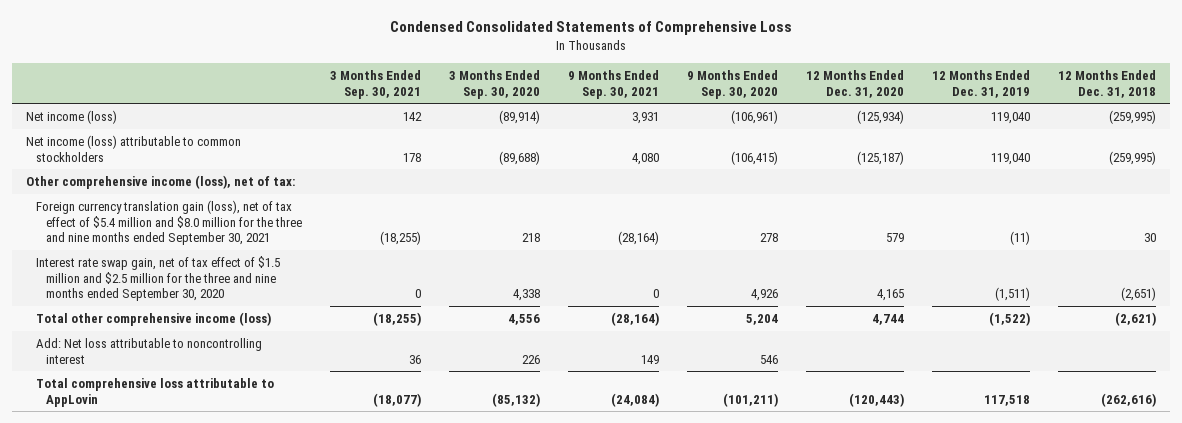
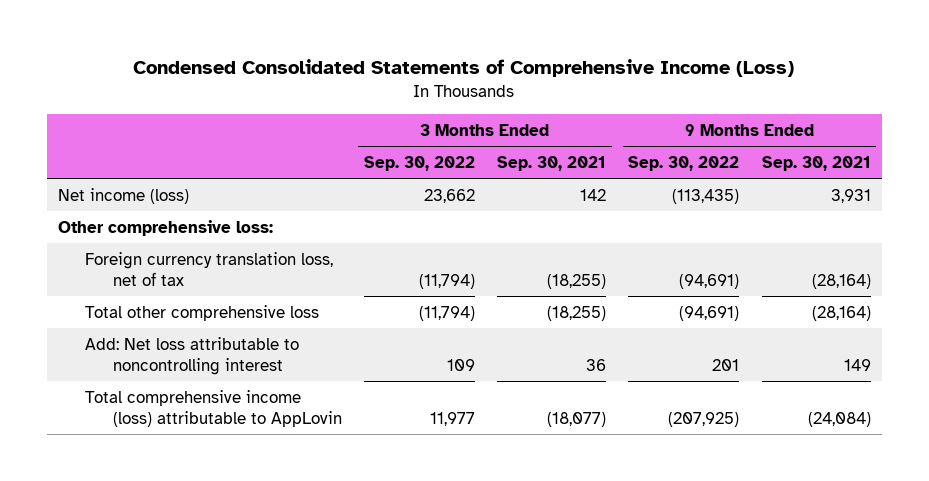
- Condensed Consolidated Statements of Comprehensive Loss
+ Condensed Consolidated Statements of Comprehensive Income (Loss)
- | 3 Months Ended Sep. 30, 2021 | 3 Months Ended Sep. 30, 2020 | 9 Months Ended Sep. 30, 2021 | 9 Months Ended Sep. 30, 2020 | 12 Months Ended Dec. 31, 2020 | 12 Months Ended Dec. 31, 2019 | 12 Months Ended Dec. 31, 2018
+ | 3 Months Ended Sep. 30, 2022 | 3 Months Ended Sep. 30, 2021 | 9 Months Ended Sep. 30, 2022 | 9 Months Ended Sep. 30, 2021
- Net income (loss) attributable to common stockholders | 178 | (89,688) | 4,080 | (106,415) | (125,187) | 119,040 | (259,995)
- Other comprehensive income (loss), net of tax:
- Foreign currency translation gain (loss), net of tax effect of $5.4 million and $8.0 million for the three and nine months ended September 30, 2021 | (18,255) | 218 | (28,164) | 278 | 579 | (11) | 30
- Interest rate swap gain, net of tax effect of $1.5 million and $2.5 million for the three and nine months ended September 30, 2020 | 0 | 4,338 | 0 | 4,926 | 4,165 | (1,511) | (2,651)
- Total other comprehensive income (loss) | (18,255) | 4,556 | (28,164) | 5,204 | 4,744 | (1,522) | (2,621)
+ Other comprehensive loss:
+ Foreign currency translation loss, net of tax | (11,794) | (18,255) | (94,691) | (28,164)
+ Total other comprehensive loss | (11,794) | (18,255) | (94,691) | (28,164)
- Total comprehensive loss attributable to AppLovin | (18,077) | (85,132) | (24,084) | (101,211) | (120,443) | 117,518 | (262,616)
+ Total comprehensive income (loss) attributable to AppLovin | 11,977 | (18,077) | (207,925) | (24,084)

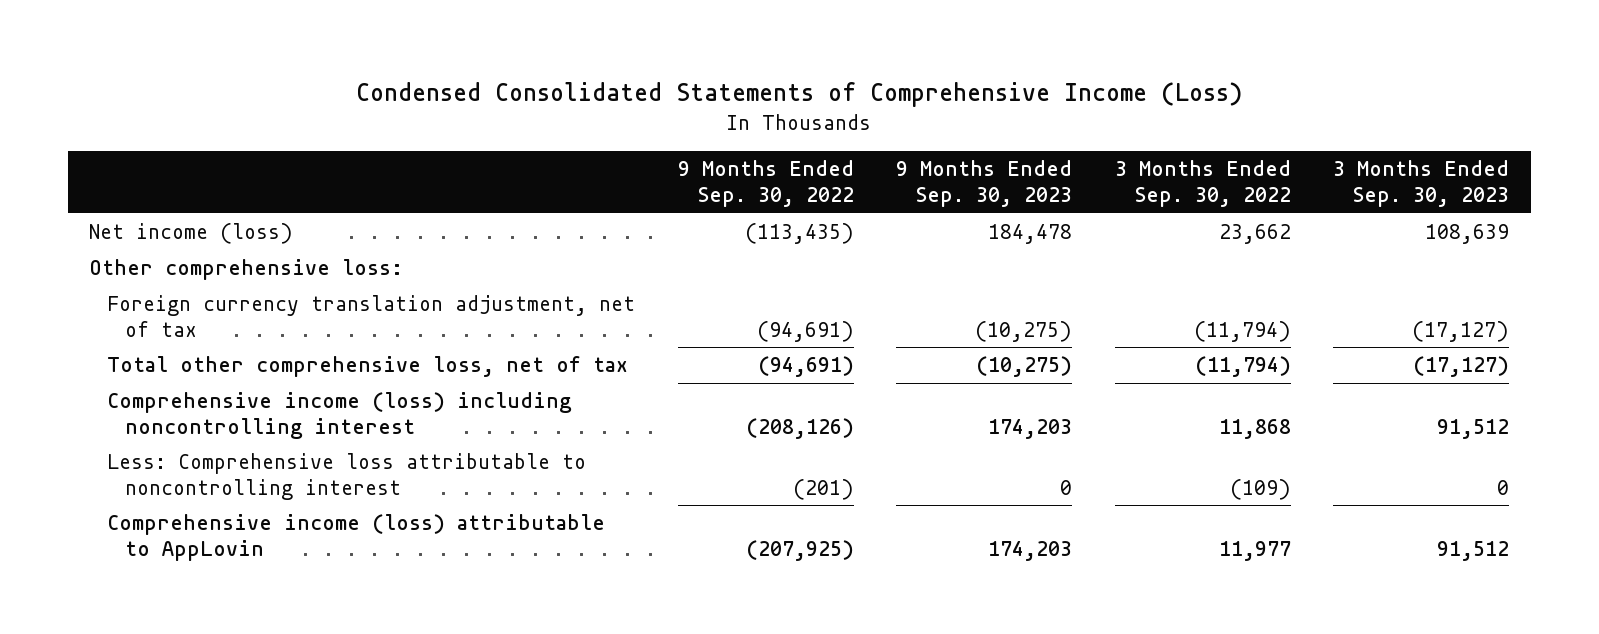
- | 3 Months Ended Sep. 30, 2022 | 3 Months Ended Sep. 30, 2021 | 9 Months Ended Sep. 30, 2022 | 9 Months Ended Sep. 30, 2021
+ | 9 Months Ended Sep. 30, 2022 | 9 Months Ended Sep. 30, 2023 | 3 Months Ended Sep. 30, 2022 | 3 Months Ended Sep. 30, 2023
- Foreign currency translation loss, net of tax | (11,794) | (18,255) | (94,691) | (28,164)
- Total other comprehensive loss | (11,794) | (18,255) | (94,691) | (28,164)
- Add: Net loss attributable to noncontrolling interest | 109 | 36 | 201 | 149
- Total comprehensive income (loss) attributable to AppLovin | 11,977 | (18,077) | (207,925) | (24,084)
+ Foreign currency translation adjustment, net of tax | (94,691) | (10,275) | (11,794) | (17,127)
+ Total other comprehensive loss, net of tax | (94,691) | (10,275) | (11,794) | (17,127)
+ Comprehensive income (loss) including noncontrolling interest | (208,126) | 174,203 | 11,868 | 91,512
+ Less: Comprehensive loss attributable to noncontrolling interest | (201) | 0 | (109) | 0
+ Comprehensive income (loss) attributable to AppLovin | (207,925) | 174,203 | 11,977 | 91,512

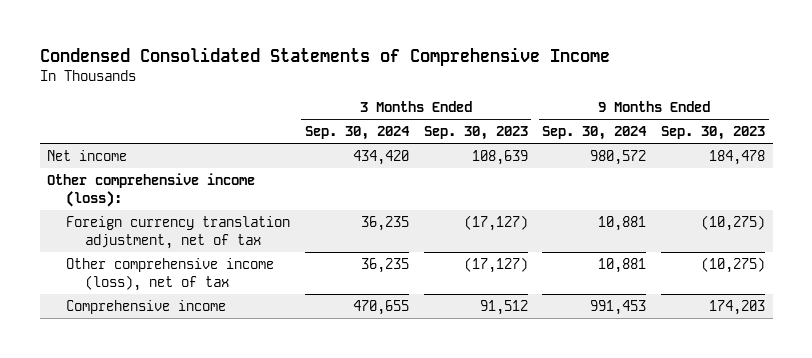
- Condensed Consolidated Statements of Comprehensive Income (Loss)
+ Condensed Consolidated Statements of Comprehensive Income
- | 9 Months Ended Sep. 30, 2022 | 9 Months Ended Sep. 30, 2023 | 3 Months Ended Sep. 30, 2022 | 3 Months Ended Sep. 30, 2023
+ | 3 Months Ended Sep. 30, 2024 | 3 Months Ended Sep. 30, 2023 | 9 Months Ended Sep. 30, 2024 | 9 Months Ended Sep. 30, 2023
- Net income (loss) | (113,435) | 184,478 | 23,662 | 108,639
- Other comprehensive loss:
+ Net income | 434,420 | 108,639 | 980,572 | 184,478
+ Other comprehensive income (loss):
- Total other comprehensive loss, net of tax | (94,691) | (10,275) | (11,794) | (17,127)
- Comprehensive income (loss) including noncontrolling interest | (208,126) | 174,203 | 11,868 | 91,512
- Less: Comprehensive loss attributable to noncontrolling interest | (201) | 0 | (109) | 0
- Comprehensive income (loss) attributable to AppLovin | (207,925) | 174,203 | 11,977 | 91,512
+ Other comprehensive income (loss), net of tax | 36,235 | (17,127) | 10,881 | (10,275)
+ Comprehensive income | 470,655 | 91,512 | 991,453 | 174,203

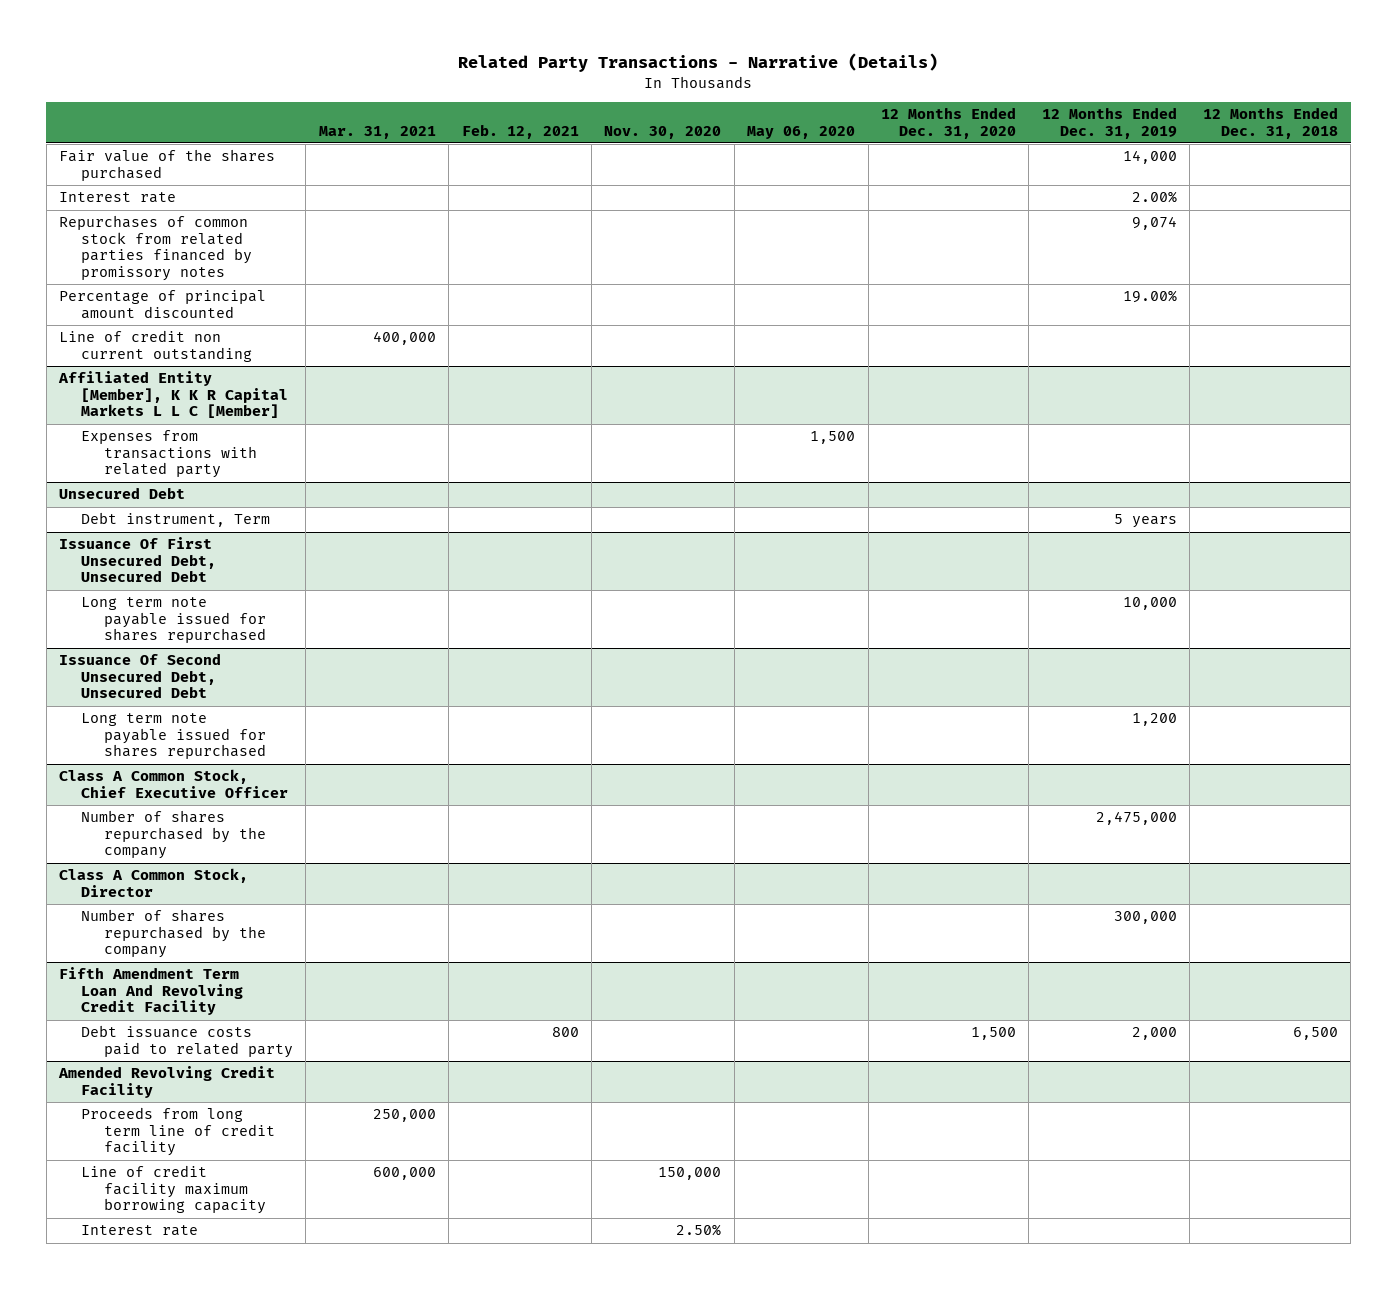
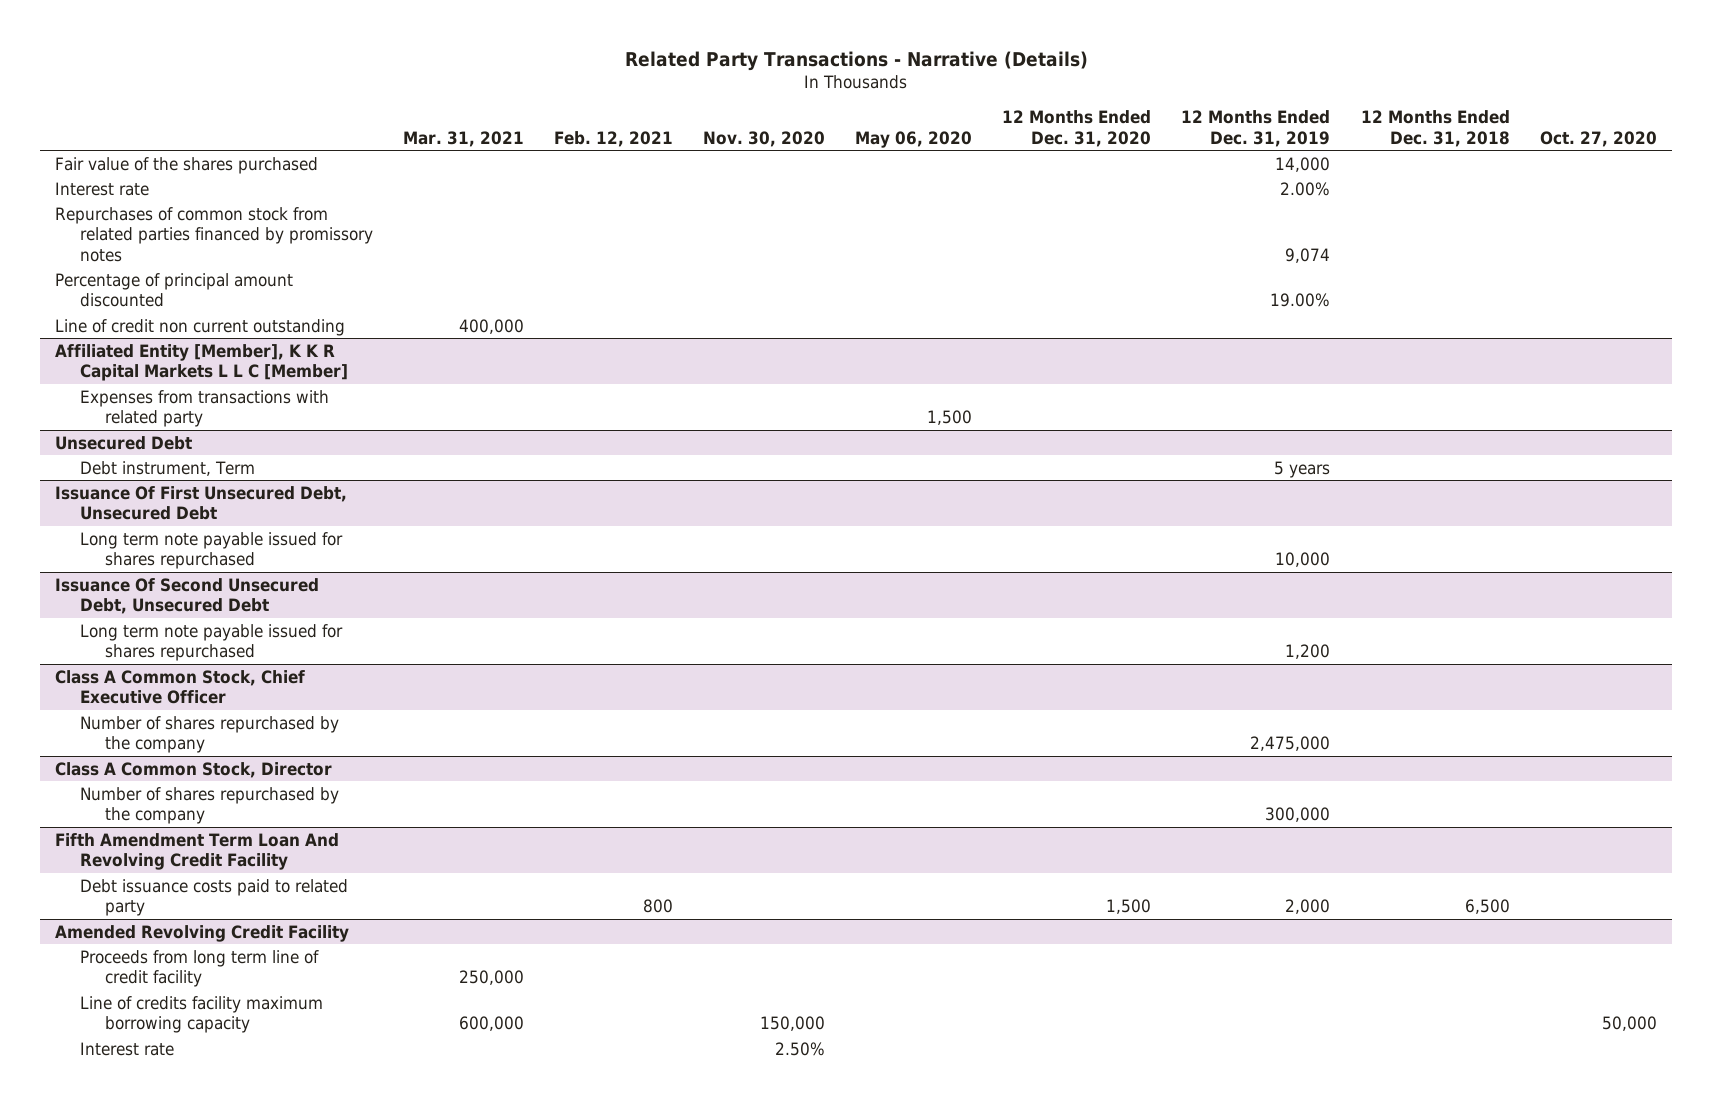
- | Mar. 31, 2021 | Feb. 12, 2021 | Nov. 30, 2020 | May 06, 2020 | 12 Months Ended Dec. 31, 2020 | 12 Months Ended Dec. 31, 2019 | 12 Months Ended Dec. 31, 2018
+ | Mar. 31, 2021 | Feb. 12, 2021 | Nov. 30, 2020 | May 06, 2020 | 12 Months Ended Dec. 31, 2020 | 12 Months Ended Dec. 31, 2019 | 12 Months Ended Dec. 31, 2018 | Oct. 27, 2020
@ Amended Revolving Credit Facility
- Line of credit facility maximum borrowing capacity | 600,000 | | 150,000 | | | |
+ Line of credits facility maximum borrowing capacity | 600,000 | | 150,000 | | | | | 50,000

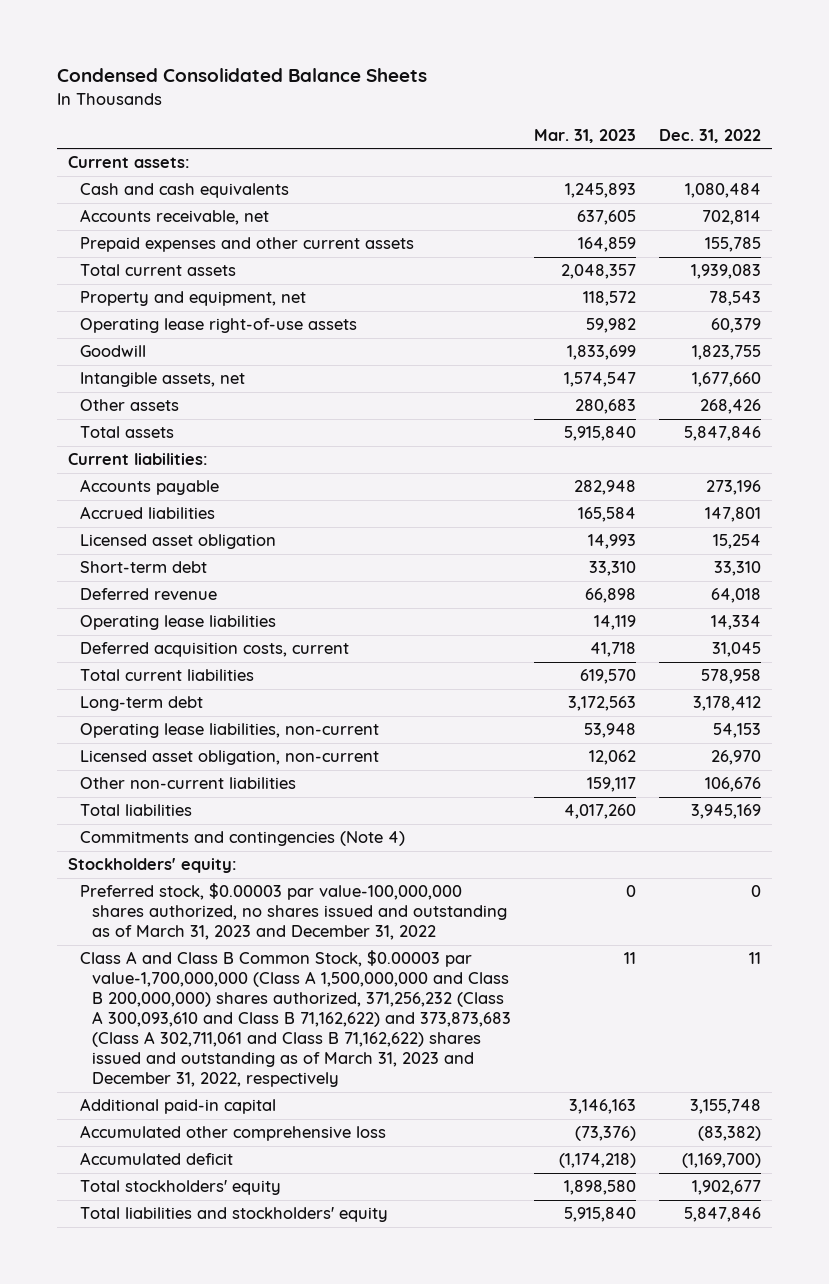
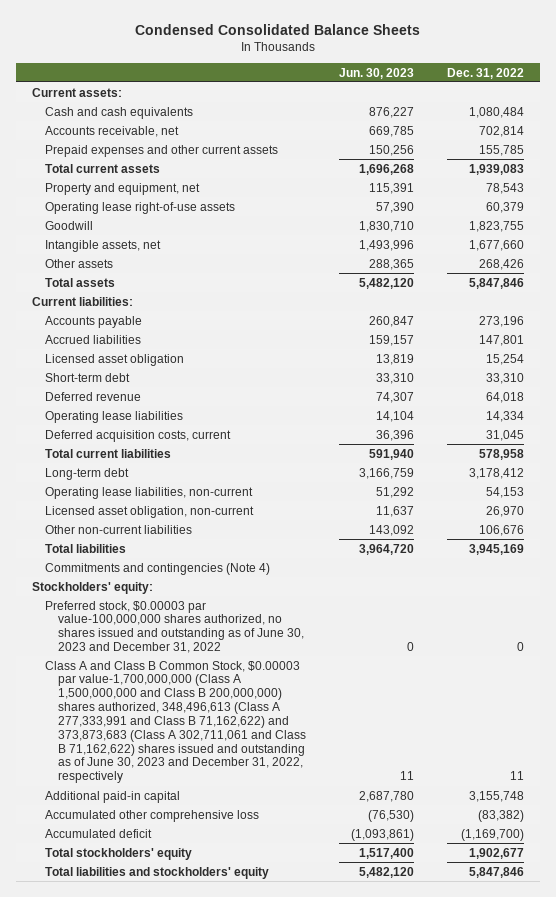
- | Mar. 31, 2023 | Dec. 31, 2022
+ | Jun. 30, 2023 | Dec. 31, 2022
- Preferred stock, $0.00003 par value-100,000,000 shares authorized, no shares issued and outstanding as of March 31, 2023 and December 31, 2022 | 0 | 0
- Class A and Class B Common Stock, $0.00003 par value-1,700,000,000 (Class A 1,500,000,000 and Class B 200,000,000) shares authorized, 371,256,232 (Class A 300,093,610 and Class B 71,162,622) and 373,873,683 (Class A 302,711,061 and Class B 71,162,622) shares issued and outstanding as of March 31, 2023 and December 31, 2022, respectively | 11 | 11
+ Preferred stock, $0.00003 par value-100,000,000 shares authorized, no shares issued and outstanding as of June 30, 2023 and December 31, 2022 | 0 | 0
+ Class A and Class B Common Stock, $0.00003 par value-1,700,000,000 (Class A 1,500,000,000 and Class B 200,000,000) shares authorized, 348,496,613 (Class A 277,333,991 and Class B 71,162,622) and 373,873,683 (Class A 302,711,061 and Class B 71,162,622) shares issued and outstanding as of June 30, 2023 and December 31, 2022, respectively | 11 | 11

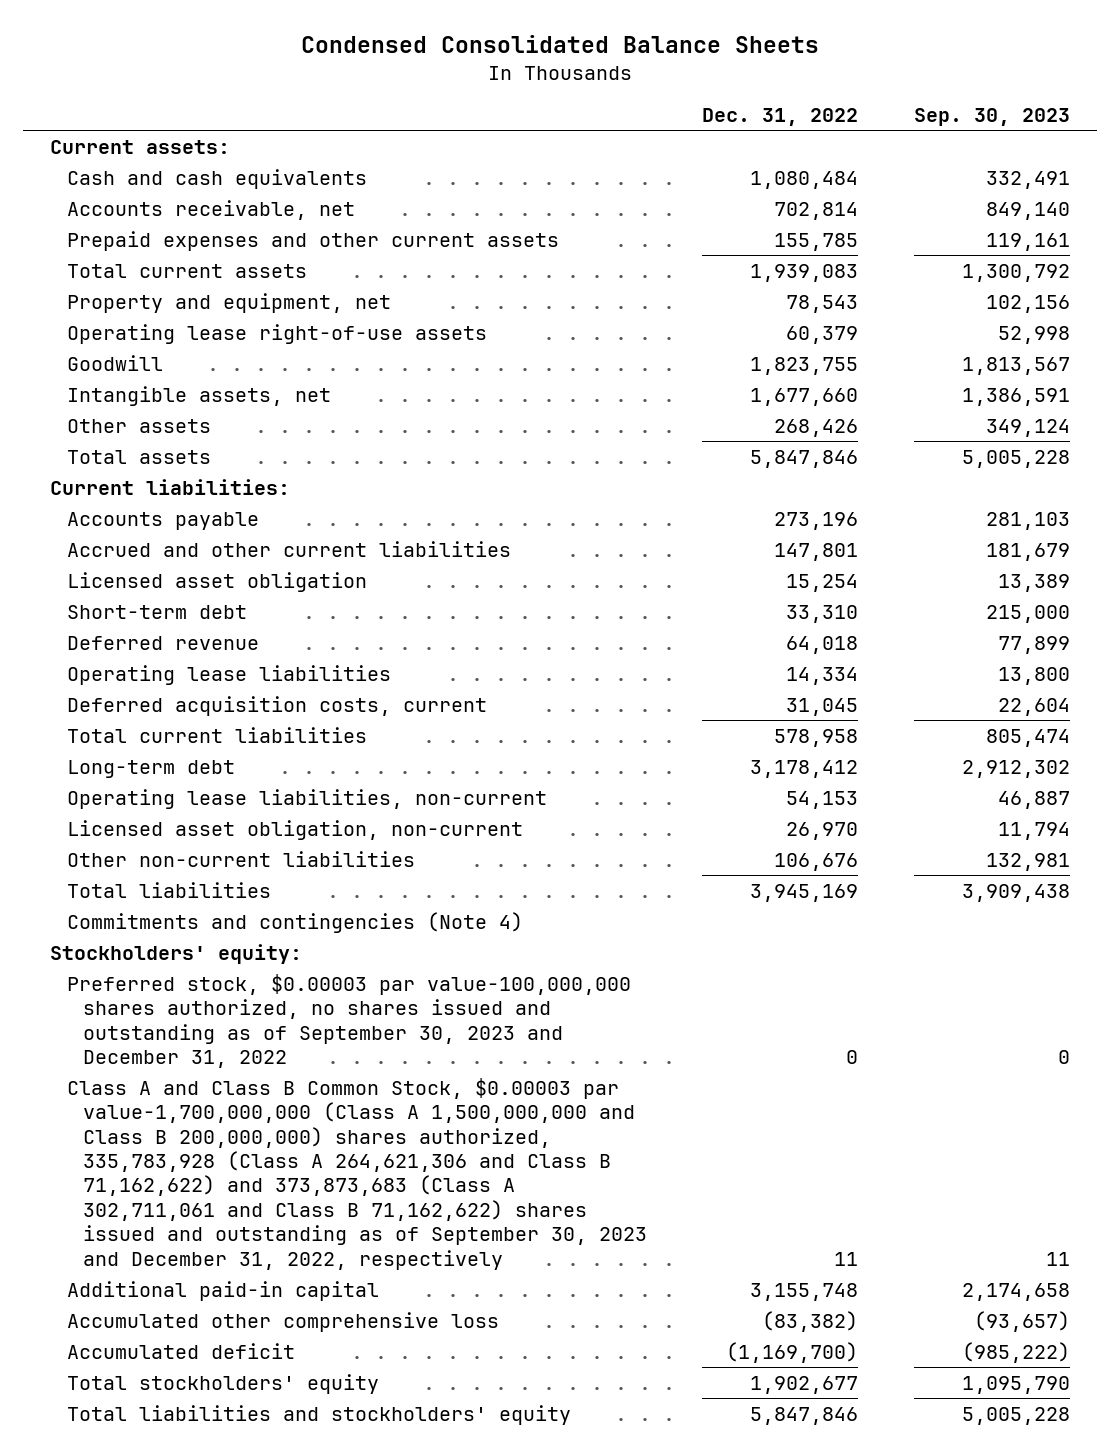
- | Jun. 30, 2023 | Dec. 31, 2022
+ | Dec. 31, 2022 | Sep. 30, 2023
- Accrued liabilities | 159,157 | 147,801
+ Accrued and other current liabilities | 147,801 | 181,679
- Preferred stock, $0.00003 par value-100,000,000 shares authorized, no shares issued and outstanding as of June 30, 2023 and December 31, 2022 | 0 | 0
- Class A and Class B Common Stock, $0.00003 par value-1,700,000,000 (Class A 1,500,000,000 and Class B 200,000,000) shares authorized, 348,496,613 (Class A 277,333,991 and Class B 71,162,622) and 373,873,683 (Class A 302,711,061 and Class B 71,162,622) shares issued and outstanding as of June 30, 2023 and December 31, 2022, respectively | 11 | 11
+ Preferred stock, $0.00003 par value-100,000,000 shares authorized, no shares issued and outstanding as of September 30, 2023 and December 31, 2022 | 0 | 0
+ Class A and Class B Common Stock, $0.00003 par value-1,700,000,000 (Class A 1,500,000,000 and Class B 200,000,000) shares authorized, 335,783,928 (Class A 264,621,306 and Class B 71,162,622) and 373,873,683 (Class A 302,711,061 and Class B 71,162,622) shares issued and outstanding as of September 30, 2023 and December 31, 2022, respectively | 11 | 11

